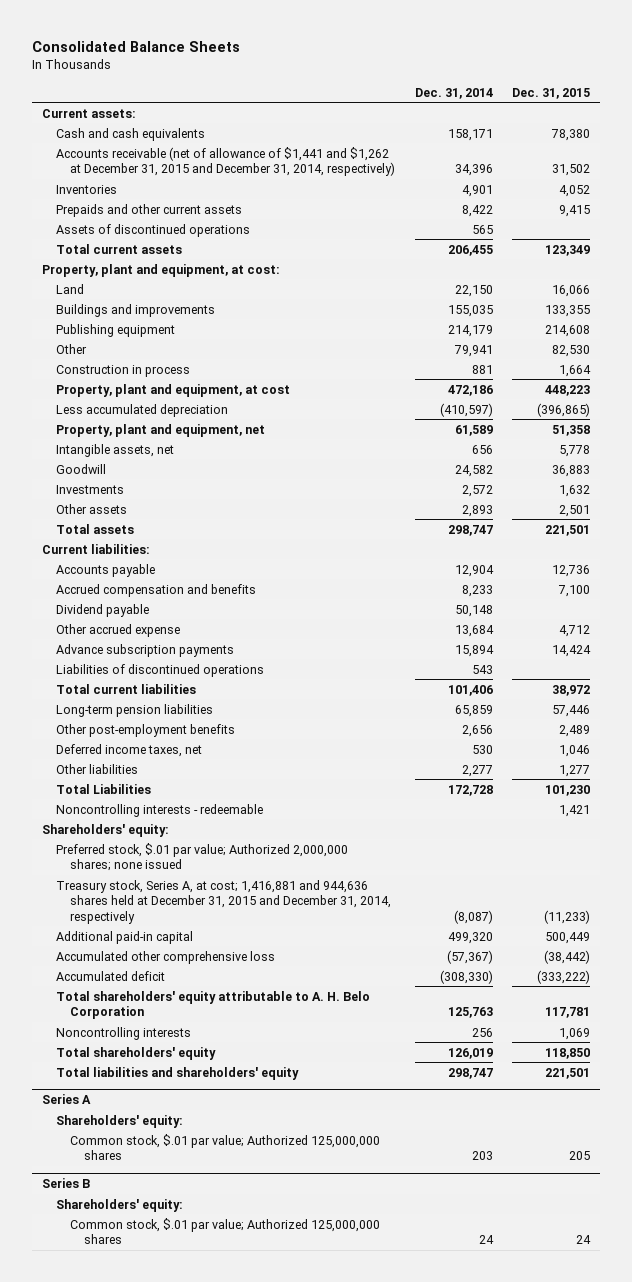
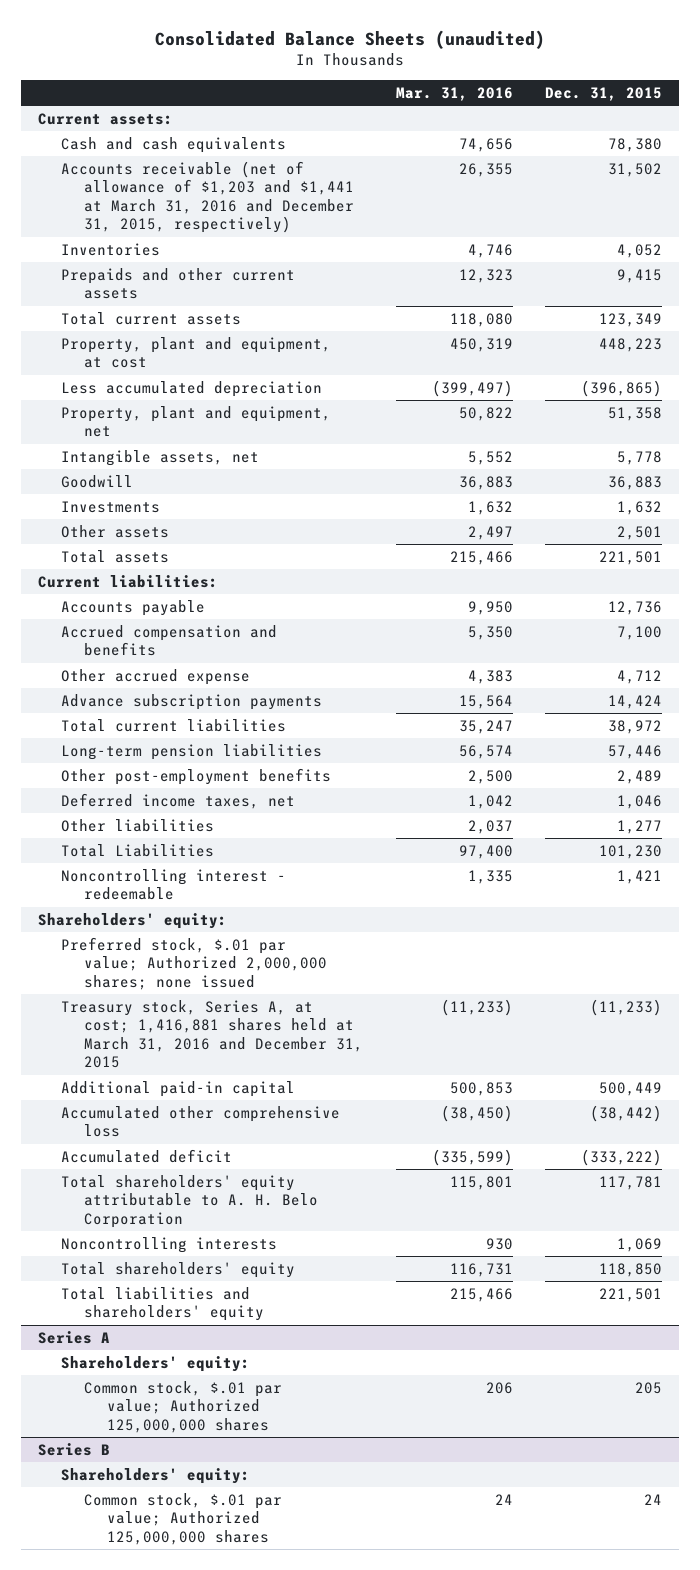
- Consolidated Balance Sheets
+ Consolidated Balance Sheets (unaudited)
- | Dec. 31, 2014 | Dec. 31, 2015
+ | Mar. 31, 2016 | Dec. 31, 2015
- Accounts receivable (net of allowance of $1,441 and $1,262 at December 31, 2015 and December 31, 2014, respectively) | 34,396 | 31,502
+ Accounts receivable (net of allowance of $1,203 and $1,441 at March 31, 2016 and December 31, 2015, respectively) | 26,355 | 31,502
- Assets of discontinued operations | 565 |
- Property, plant and equipment, at cost:
- Land | 22,150 | 16,066
- Buildings and improvements | 155,035 | 133,355
- Publishing equipment | 214,179 | 214,608
- Other | 79,941 | 82,530
- Construction in process | 881 | 1,664
- Dividend payable | 50,148 |
- Liabilities of discontinued operations | 543 |
- Noncontrolling interests - redeemable | | 1,421
+ Noncontrolling interest - redeemable | 1,335 | 1,421
- Treasury stock, Series A, at cost; 1,416,881 and 944,636 shares held at December 31, 2015 and December 31, 2014, respectively | (8,087) | (11,233)
+ Treasury stock, Series A, at cost; 1,416,881 shares held at March 31, 2016 and December 31, 2015 | (11,233) | (11,233)

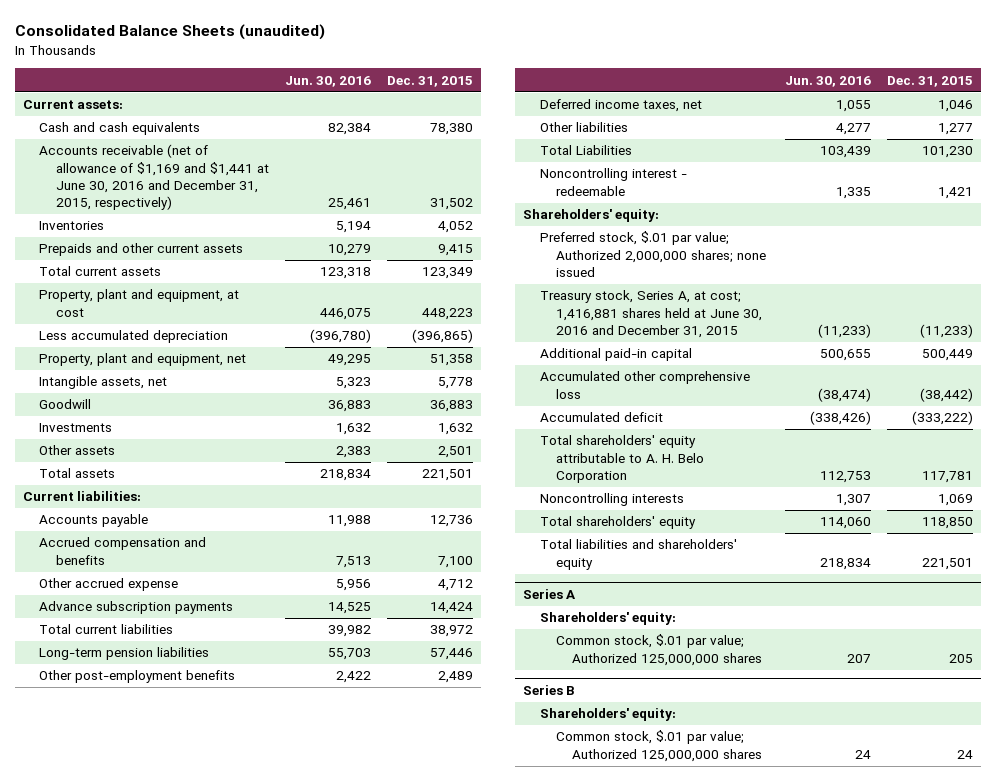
- | Mar. 31, 2016 | Dec. 31, 2015
+ | Jun. 30, 2016 | Dec. 31, 2015
- Accounts receivable (net of allowance of $1,203 and $1,441 at March 31, 2016 and December 31, 2015, respectively) | 26,355 | 31,502
+ Accounts receivable (net of allowance of $1,169 and $1,441 at June 30, 2016 and December 31, 2015, respectively) | 25,461 | 31,502
- Treasury stock, Series A, at cost; 1,416,881 shares held at March 31, 2016 and December 31, 2015 | (11,233) | (11,233)
+ Treasury stock, Series A, at cost; 1,416,881 shares held at June 30, 2016 and December 31, 2015 | (11,233) | (11,233)

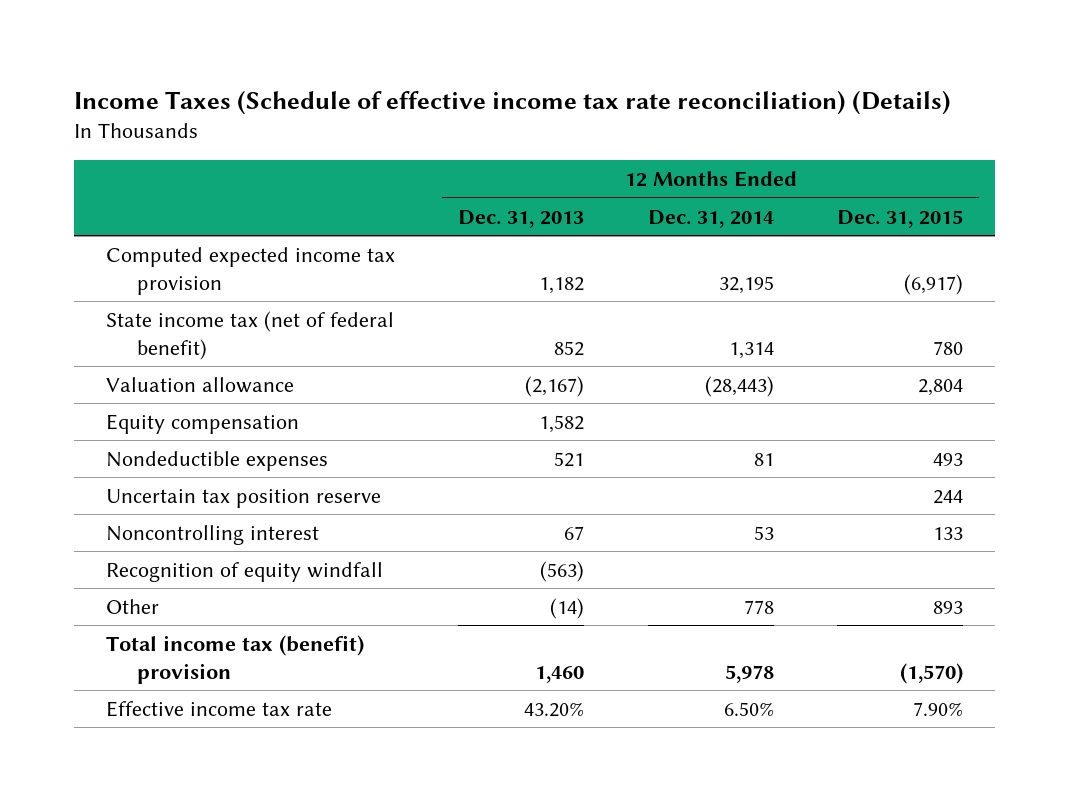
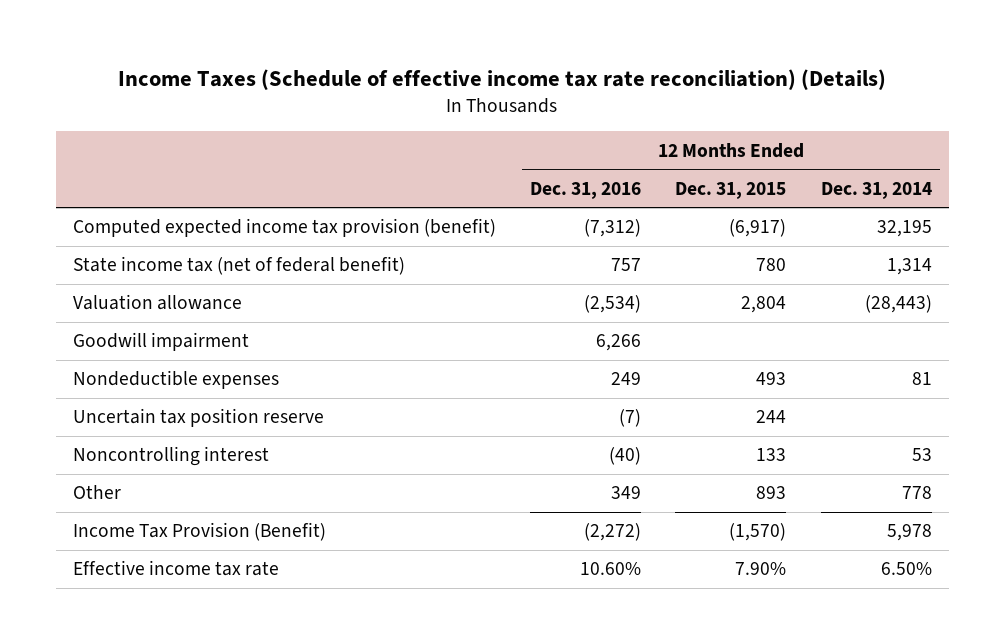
- | 12 Months Ended Dec. 31, 2013 | 12 Months Ended Dec. 31, 2014 | 12 Months Ended Dec. 31, 2015
+ | 12 Months Ended Dec. 31, 2016 | 12 Months Ended Dec. 31, 2015 | 12 Months Ended Dec. 31, 2014
- Computed expected income tax provision | 1,182 | 32,195 | (6,917)
+ Computed expected income tax provision (benefit) | (7,312) | (6,917) | 32,195
- Equity compensation | 1,582 | |
+ Goodwill impairment | 6,266 | |
- Recognition of equity windfall | (563) | |
- Total income tax (benefit) provision | 1,460 | 5,978 | (1,570)
+ Income Tax Provision (Benefit) | (2,272) | (1,570) | 5,978

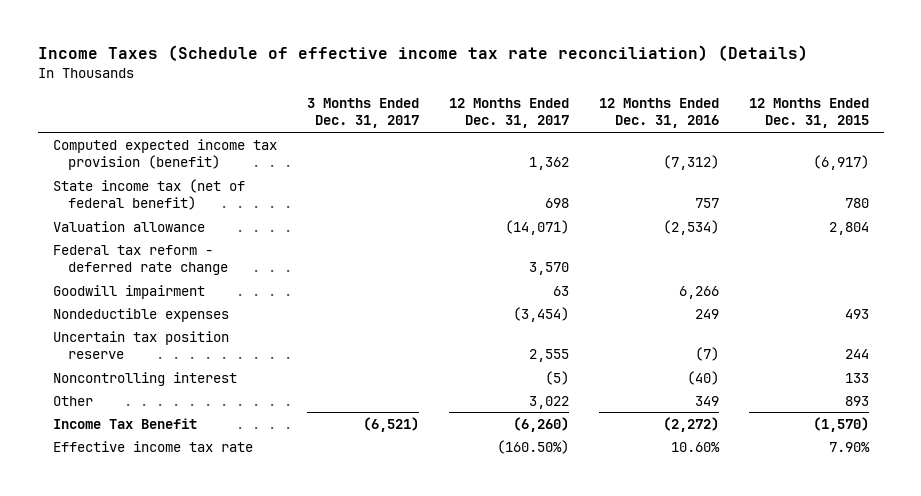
- | 12 Months Ended Dec. 31, 2016 | 12 Months Ended Dec. 31, 2015 | 12 Months Ended Dec. 31, 2014
+ | 3 Months Ended Dec. 31, 2017 | 12 Months Ended Dec. 31, 2017 | 12 Months Ended Dec. 31, 2016 | 12 Months Ended Dec. 31, 2015
+ Federal tax reform - deferred rate change | | 3,570 | |
- Income Tax Provision (Benefit) | (2,272) | (1,570) | 5,978
+ Income Tax Benefit | (6,521) | (6,260) | (2,272) | (1,570)

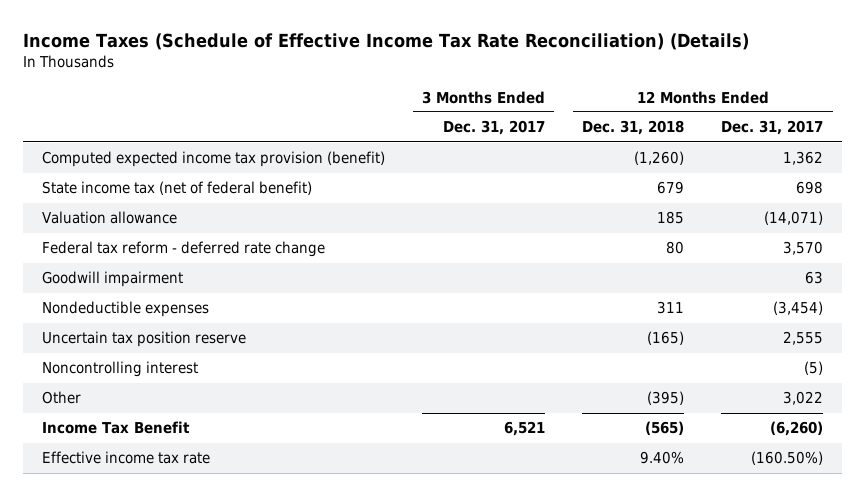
- Income Taxes (Schedule of effective income tax rate reconciliation) (Details)
+ Income Taxes (Schedule of Effective Income Tax Rate Reconciliation) (Details)
- | 3 Months Ended Dec. 31, 2017 | 12 Months Ended Dec. 31, 2017 | 12 Months Ended Dec. 31, 2016 | 12 Months Ended Dec. 31, 2015
+ | 3 Months Ended Dec. 31, 2017 | 12 Months Ended Dec. 31, 2018 | 12 Months Ended Dec. 31, 2017
- Income Tax Benefit | (6,521) | (6,260) | (2,272) | (1,570)
+ Income Tax Benefit | 6,521 | (565) | (6,260)

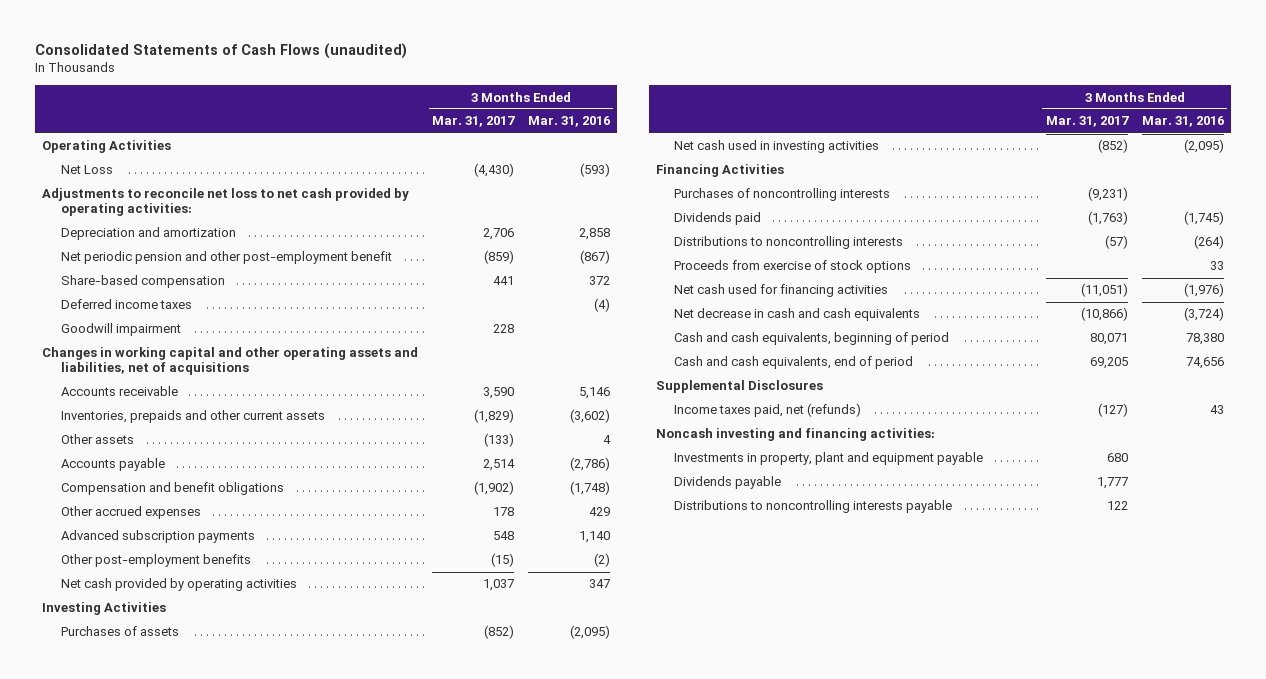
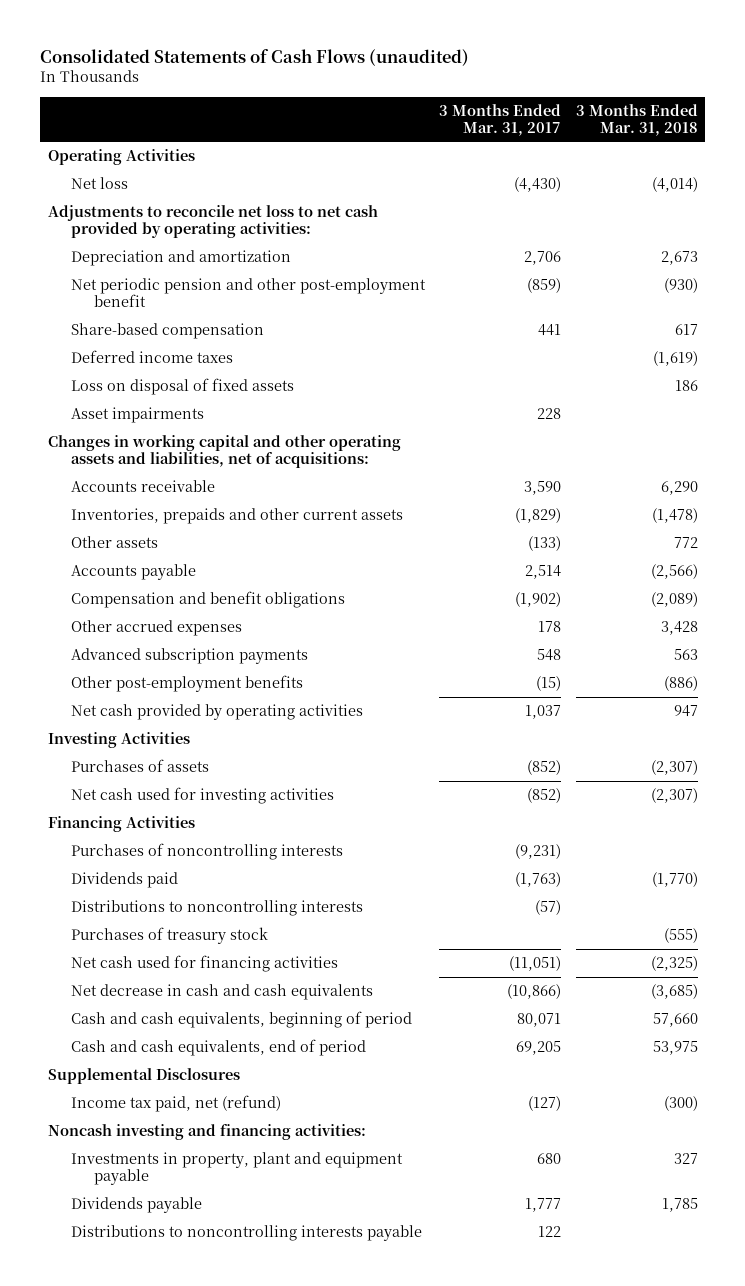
- | 3 Months Ended Mar. 31, 2017 | 3 Months Ended Mar. 31, 2016
+ | 3 Months Ended Mar. 31, 2017 | 3 Months Ended Mar. 31, 2018
- Net Loss | (4,430) | (593)
+ Net loss | (4,430) | (4,014)
- Goodwill impairment | 228 |
- Changes in working capital and other operating assets and liabilities, net of acquisitions
+ Loss on disposal of fixed assets | | 186
+ Asset impairments | 228 |
+ Changes in working capital and other operating assets and liabilities, net of acquisitions:
- Net cash used in investing activities | (852) | (2,095)
+ Net cash used for investing activities | (852) | (2,307)
- Proceeds from exercise of stock options | | 33
+ Purchases of treasury stock | | (555)
- Income taxes paid, net (refunds) | (127) | 43
+ Income tax paid, net (refund) | (127) | (300)

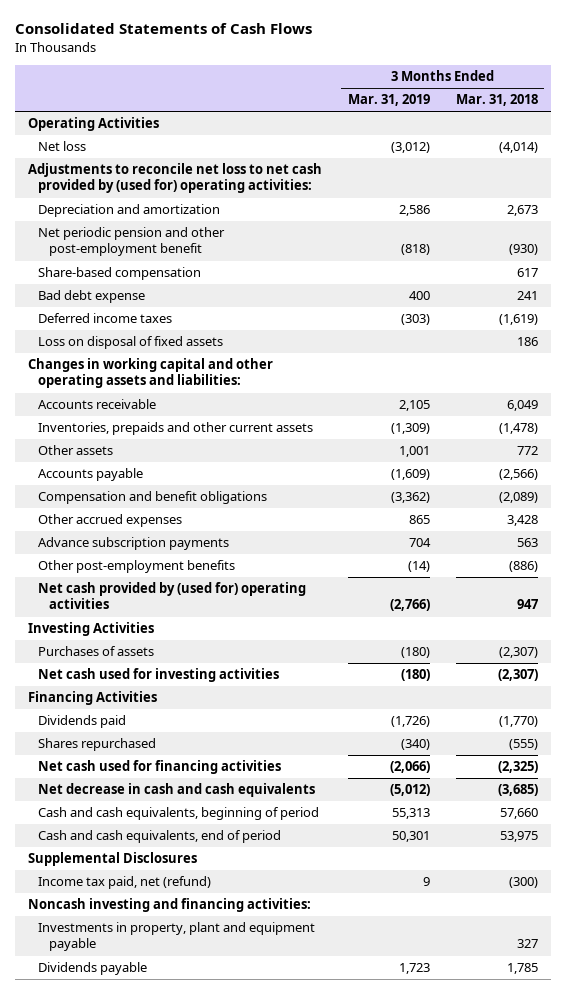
- Consolidated Statements of Cash Flows (unaudited)
+ Consolidated Statements of Cash Flows
- | 3 Months Ended Mar. 31, 2017 | 3 Months Ended Mar. 31, 2018
+ | 3 Months Ended Mar. 31, 2019 | 3 Months Ended Mar. 31, 2018
- Adjustments to reconcile net loss to net cash provided by operating activities:
+ Adjustments to reconcile net loss to net cash provided by (used for) operating activities:
+ Bad debt expense | 400 | 241
- Asset impairments | 228 |
- Changes in working capital and other operating assets and liabilities, net of acquisitions:
- Accounts receivable | 3,590 | 6,290
+ Changes in working capital and other operating assets and liabilities:
+ Accounts receivable | 2,105 | 6,049
- Advanced subscription payments | 548 | 563
+ Advance subscription payments | 704 | 563
- Net cash provided by operating activities | 1,037 | 947
+ Net cash provided by (used for) operating activities | (2,766) | 947
- Purchases of noncontrolling interests | (9,231) |
- Distributions to noncontrolling interests | (57) |
- Purchases of treasury stock | | (555)
+ Shares repurchased | (340) | (555)
- Distributions to noncontrolling interests payable | 122 |

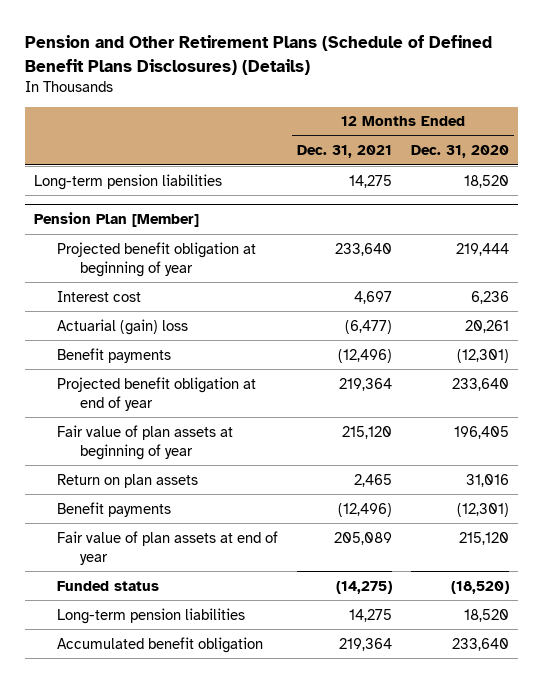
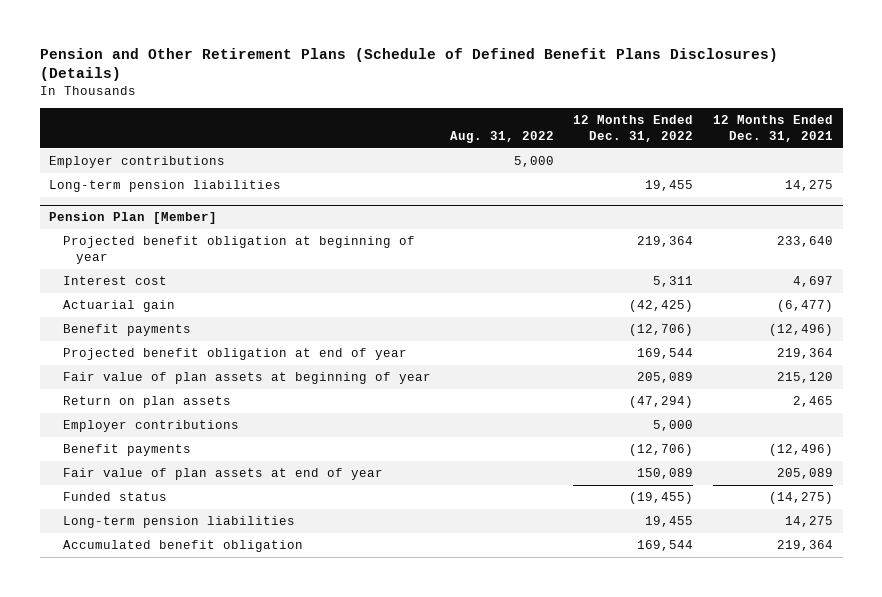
- | 12 Months Ended Dec. 31, 2021 | 12 Months Ended Dec. 31, 2020
+ | Aug. 31, 2022 | 12 Months Ended Dec. 31, 2022 | 12 Months Ended Dec. 31, 2021
+ Employer contributions | 5,000 | |
@ Pension Plan [Member]
- Actuarial (gain) loss | (6,477) | 20,261
+ Actuarial gain | | (42,425) | (6,477)
+ Employer contributions | | 5,000 |

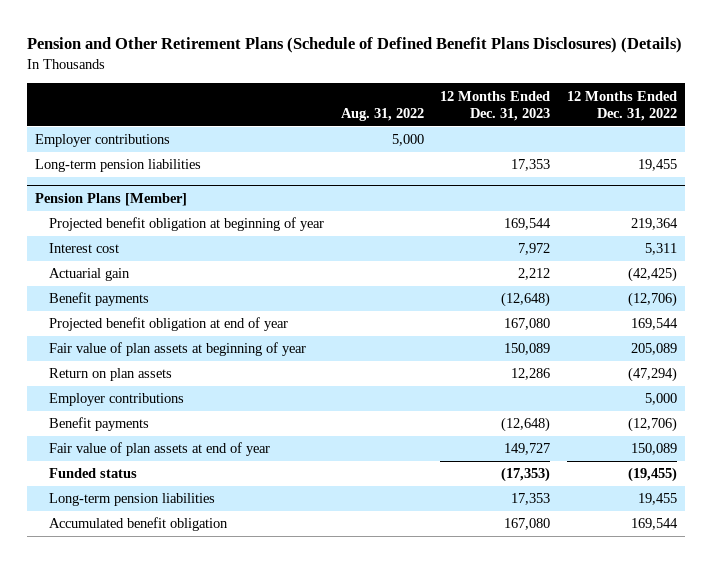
- | Aug. 31, 2022 | 12 Months Ended Dec. 31, 2022 | 12 Months Ended Dec. 31, 2021
+ | Aug. 31, 2022 | 12 Months Ended Dec. 31, 2023 | 12 Months Ended Dec. 31, 2022
- Pension Plan [Member]
+ Pension Plans [Member]

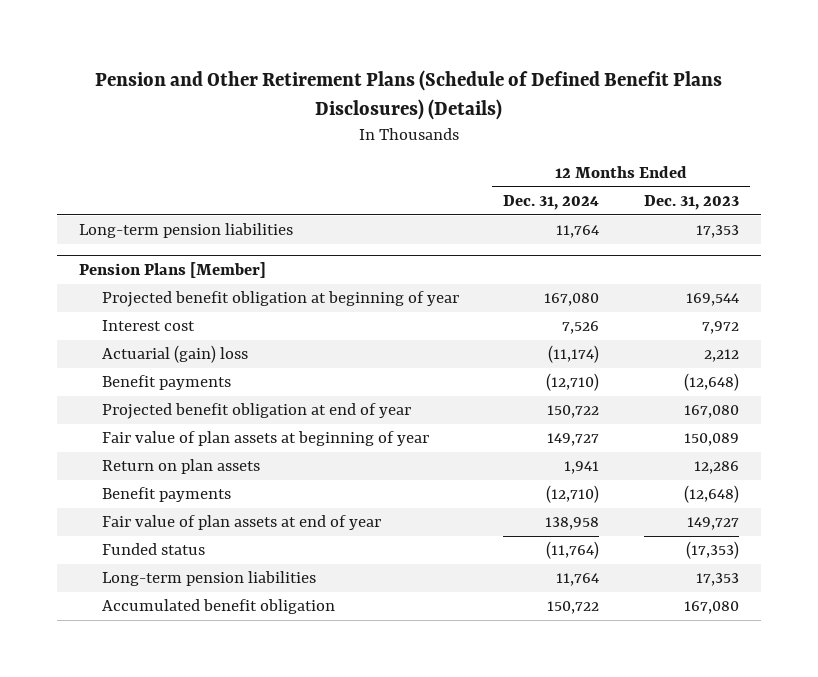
- | Aug. 31, 2022 | 12 Months Ended Dec. 31, 2023 | 12 Months Ended Dec. 31, 2022
+ | 12 Months Ended Dec. 31, 2024 | 12 Months Ended Dec. 31, 2023
- Employer contributions | 5,000 | |
@ Pension Plans [Member]
- Actuarial gain | | 2,212 | (42,425)
+ Actuarial (gain) loss | (11,174) | 2,212
- Employer contributions | | | 5,000

